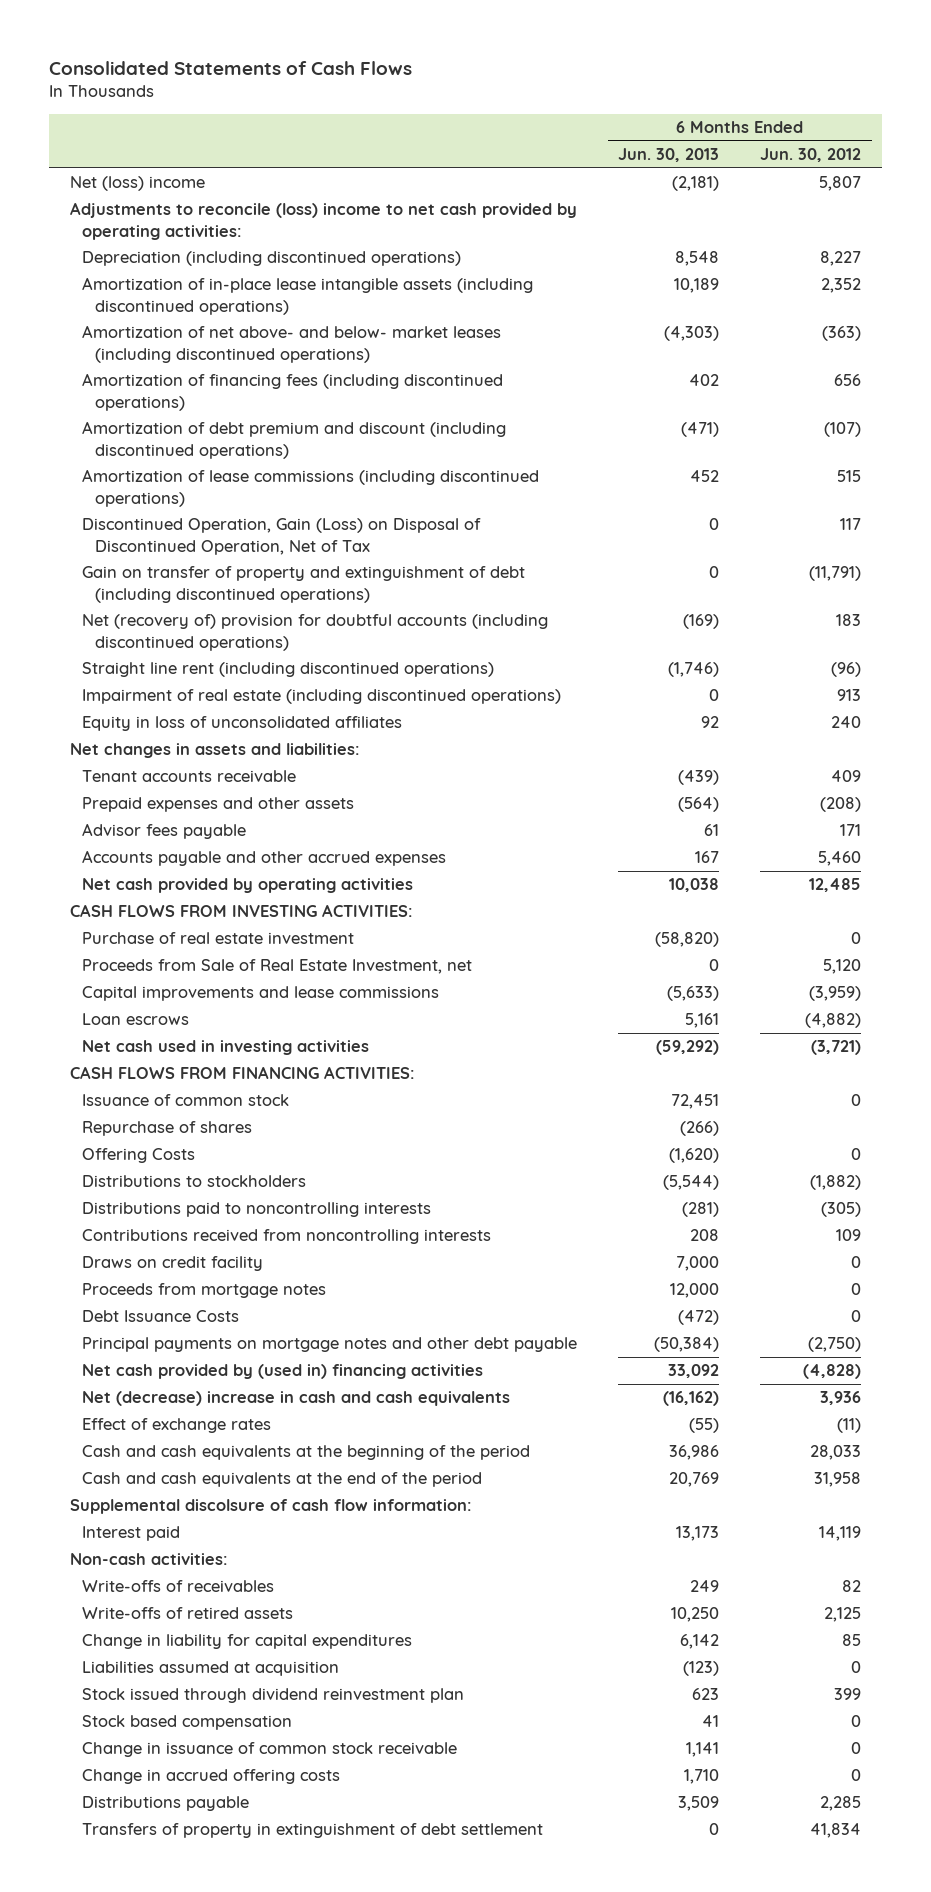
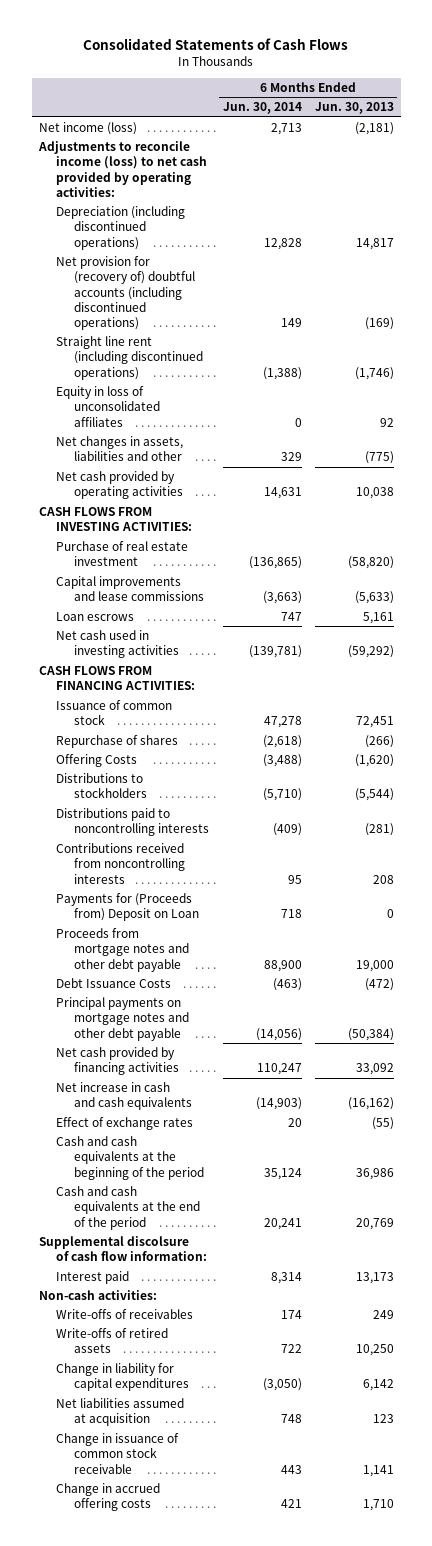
- | 6 Months Ended Jun. 30, 2013 | 6 Months Ended Jun. 30, 2012
+ | 6 Months Ended Jun. 30, 2014 | 6 Months Ended Jun. 30, 2013
- Net (loss) income | (2,181) | 5,807
- Adjustments to reconcile (loss) income to net cash provided by operating activities:
- Depreciation (including discontinued operations) | 8,548 | 8,227
- Amortization of in-place lease intangible assets (including discontinued operations) | 10,189 | 2,352
- Amortization of net above- and below- market leases (including discontinued operations) | (4,303) | (363)
- Amortization of financing fees (including discontinued operations) | 402 | 656
- Amortization of debt premium and discount (including discontinued operations) | (471) | (107)
- Amortization of lease commissions (including discontinued operations) | 452 | 515
- Discontinued Operation, Gain (Loss) on Disposal of Discontinued Operation, Net of Tax | 0 | 117
- Gain on transfer of property and extinguishment of debt (including discontinued operations) | 0 | (11,791)
- Net (recovery of) provision for doubtful accounts (including discontinued operations) | (169) | 183
+ Net income (loss) | 2,713 | (2,181)
+ Adjustments to reconcile income (loss) to net cash provided by operating activities:
+ Depreciation (including discontinued operations) | 12,828 | 14,817
+ Net provision for (recovery of) doubtful accounts (including discontinued operations) | 149 | (169)
- Impairment of real estate (including discontinued operations) | 0 | 913
- Net changes in assets and liabilities:
- Tenant accounts receivable | (439) | 409
- Prepaid expenses and other assets | (564) | (208)
- Advisor fees payable | 61 | 171
- Accounts payable and other accrued expenses | 167 | 5,460
+ Net changes in assets, liabilities and other | 329 | (775)
- Proceeds from Sale of Real Estate Investment, net | 0 | 5,120
- Draws on credit facility | 7,000 | 0
- Proceeds from mortgage notes | 12,000 | 0
+ Payments for (Proceeds from) Deposit on Loan | 718 | 0
+ Proceeds from mortgage notes and other debt payable | 88,900 | 19,000
- Net cash provided by (used in) financing activities | 33,092 | (4,828)
- Net (decrease) increase in cash and cash equivalents | (16,162) | 3,936
+ Net cash provided by financing activities | 110,247 | 33,092
+ Net increase in cash and cash equivalents | (14,903) | (16,162)
- Liabilities assumed at acquisition | (123) | 0
- Stock issued through dividend reinvestment plan | 623 | 399
- Stock based compensation | 41 | 0
+ Net liabilities assumed at acquisition | 748 | 123
- Distributions payable | 3,509 | 2,285
- Transfers of property in extinguishment of debt settlement | 0 | 41,834

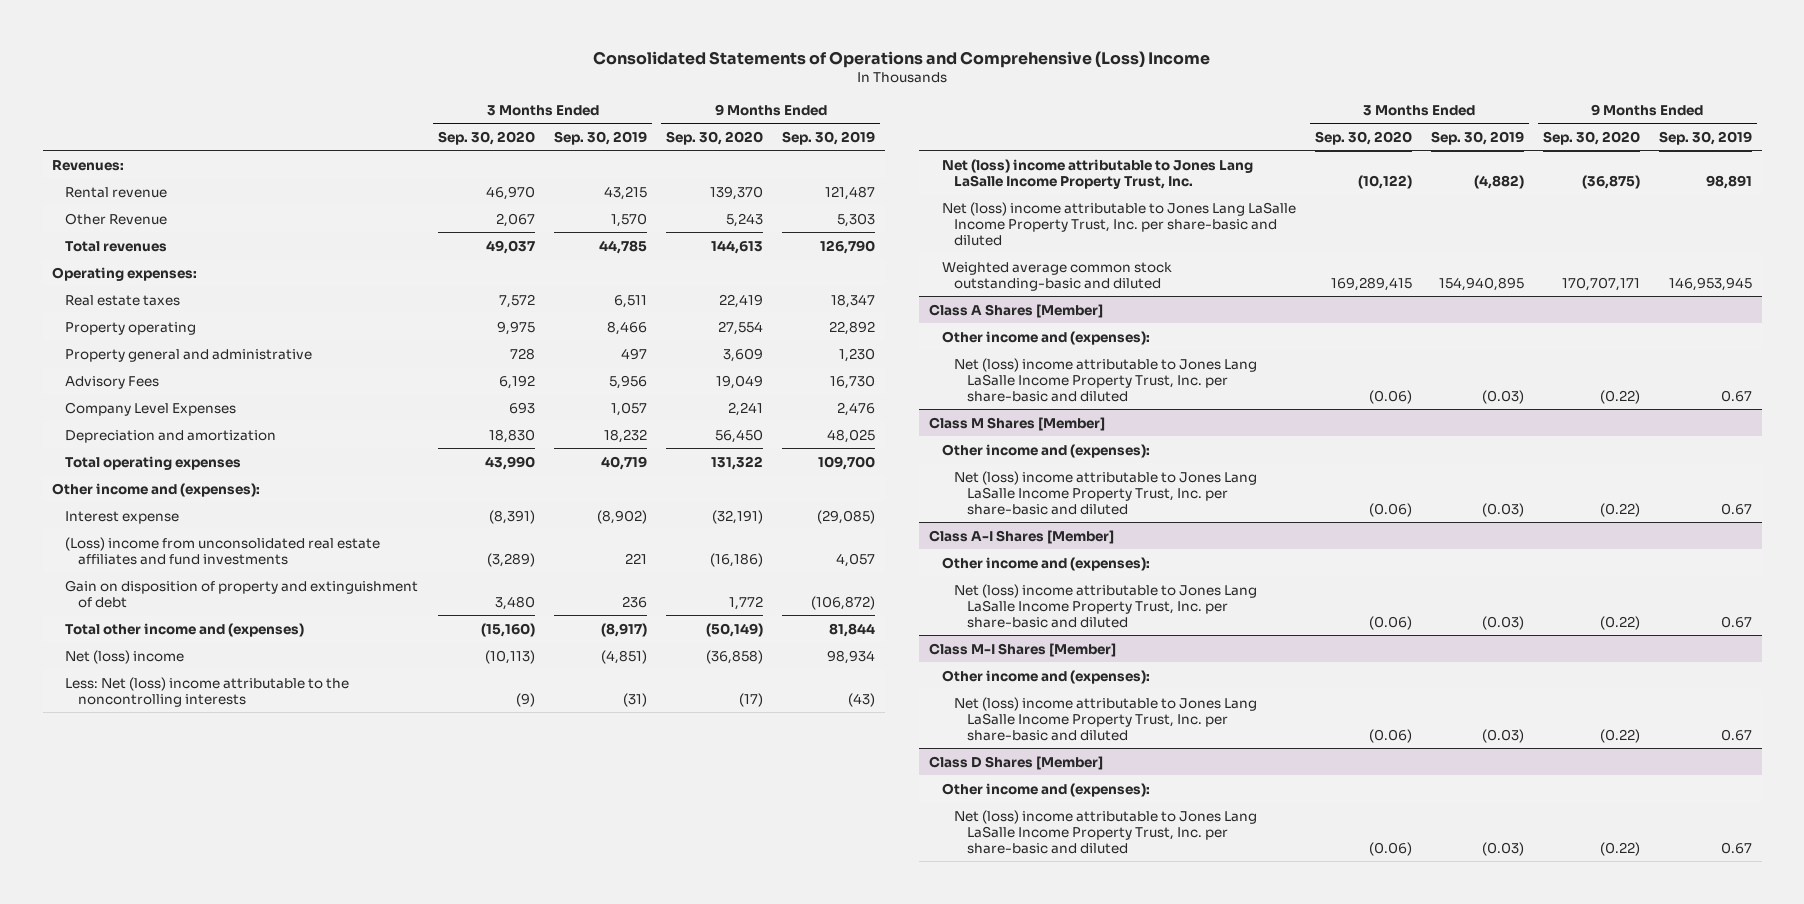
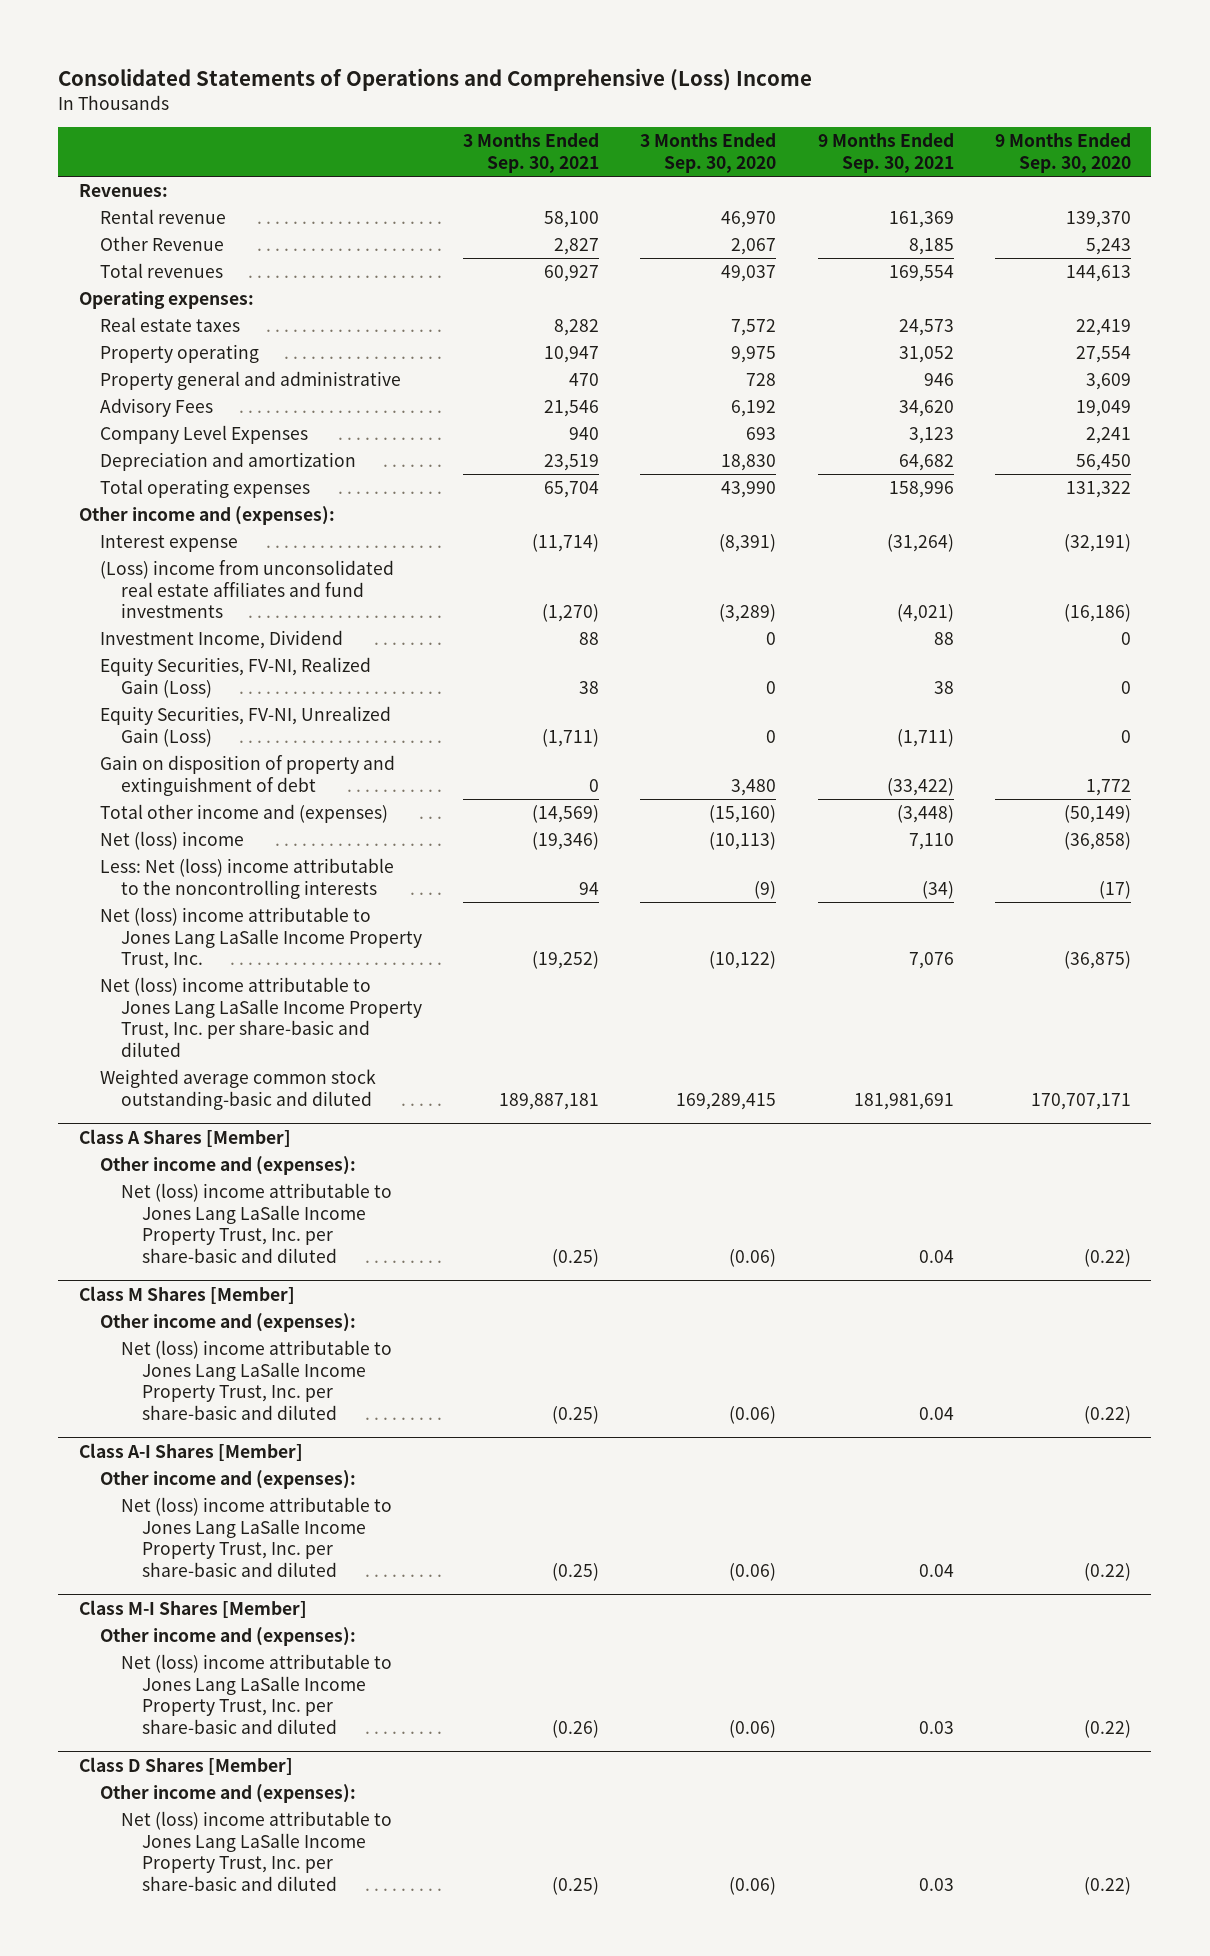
- | 3 Months Ended Sep. 30, 2020 | 3 Months Ended Sep. 30, 2019 | 9 Months Ended Sep. 30, 2020 | 9 Months Ended Sep. 30, 2019
+ | 3 Months Ended Sep. 30, 2021 | 3 Months Ended Sep. 30, 2020 | 9 Months Ended Sep. 30, 2021 | 9 Months Ended Sep. 30, 2020
+ Investment Income, Dividend | 88 | 0 | 88 | 0
+ Equity Securities, FV-NI, Realized Gain (Loss) | 38 | 0 | 38 | 0
+ Equity Securities, FV-NI, Unrealized Gain (Loss) | (1,711) | 0 | (1,711) | 0

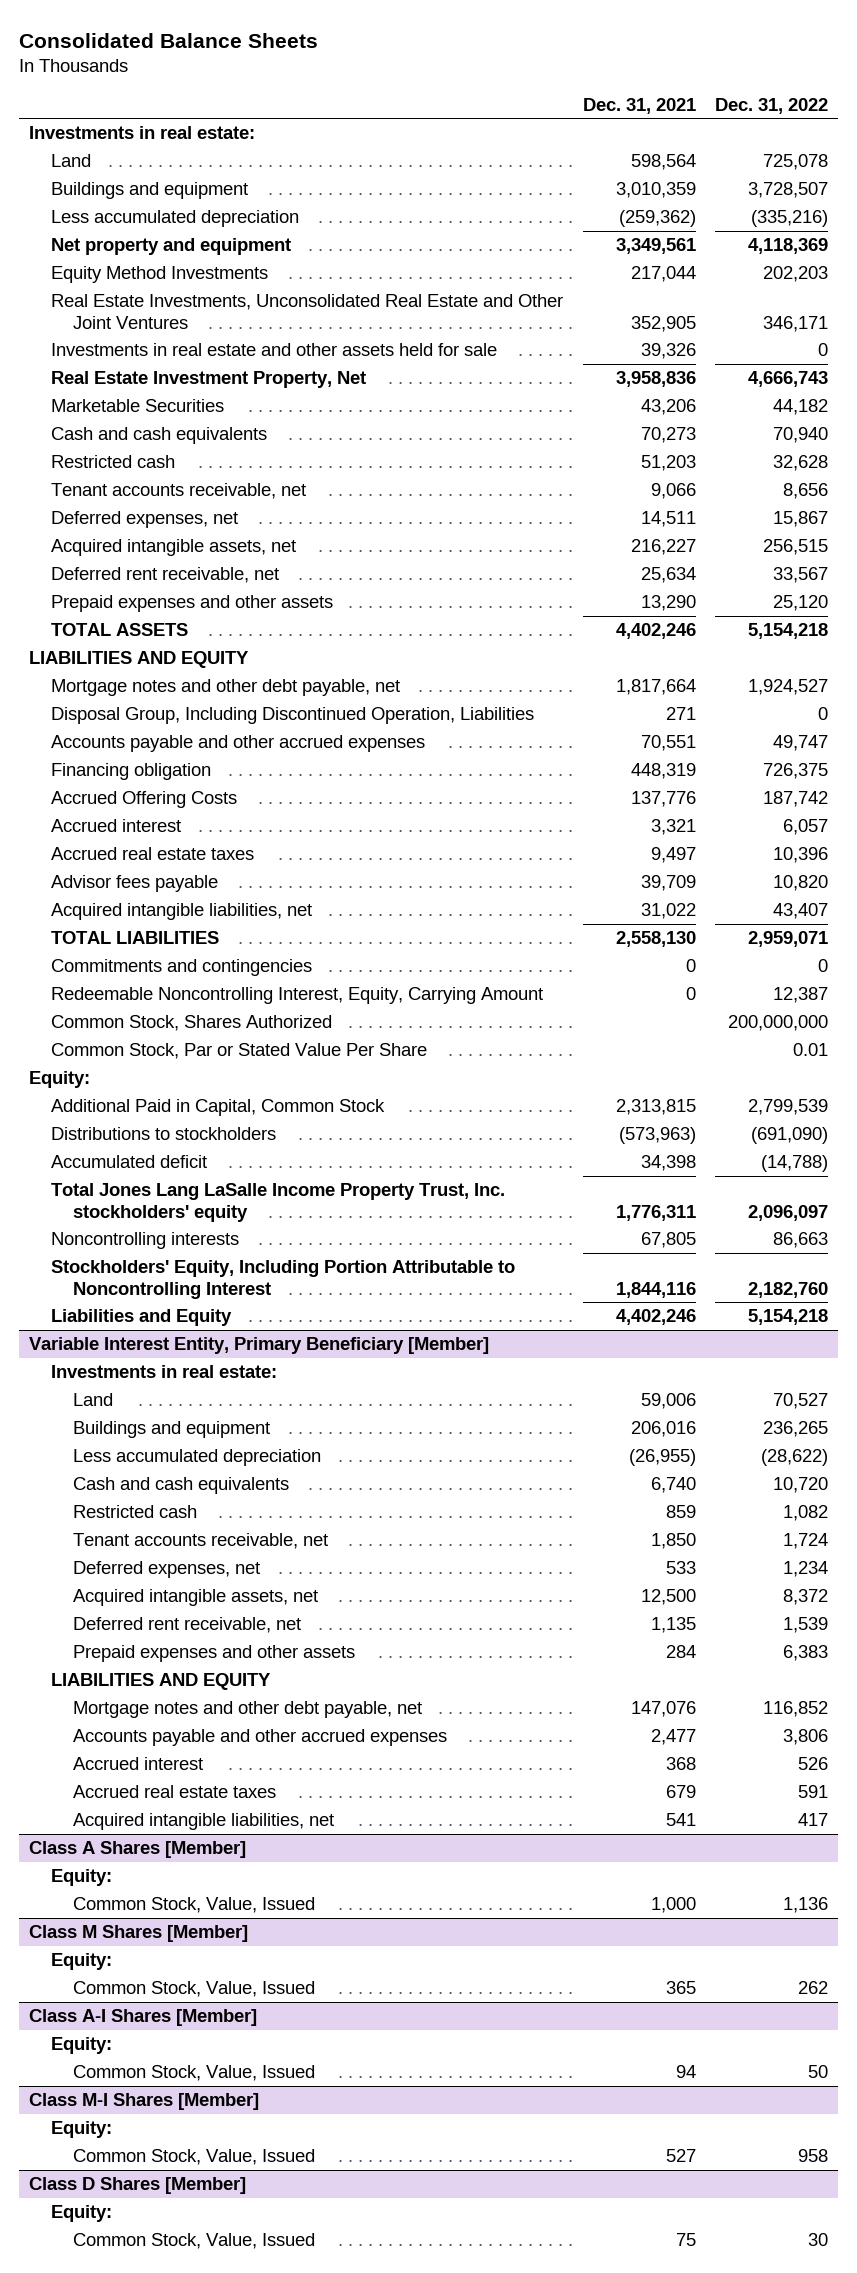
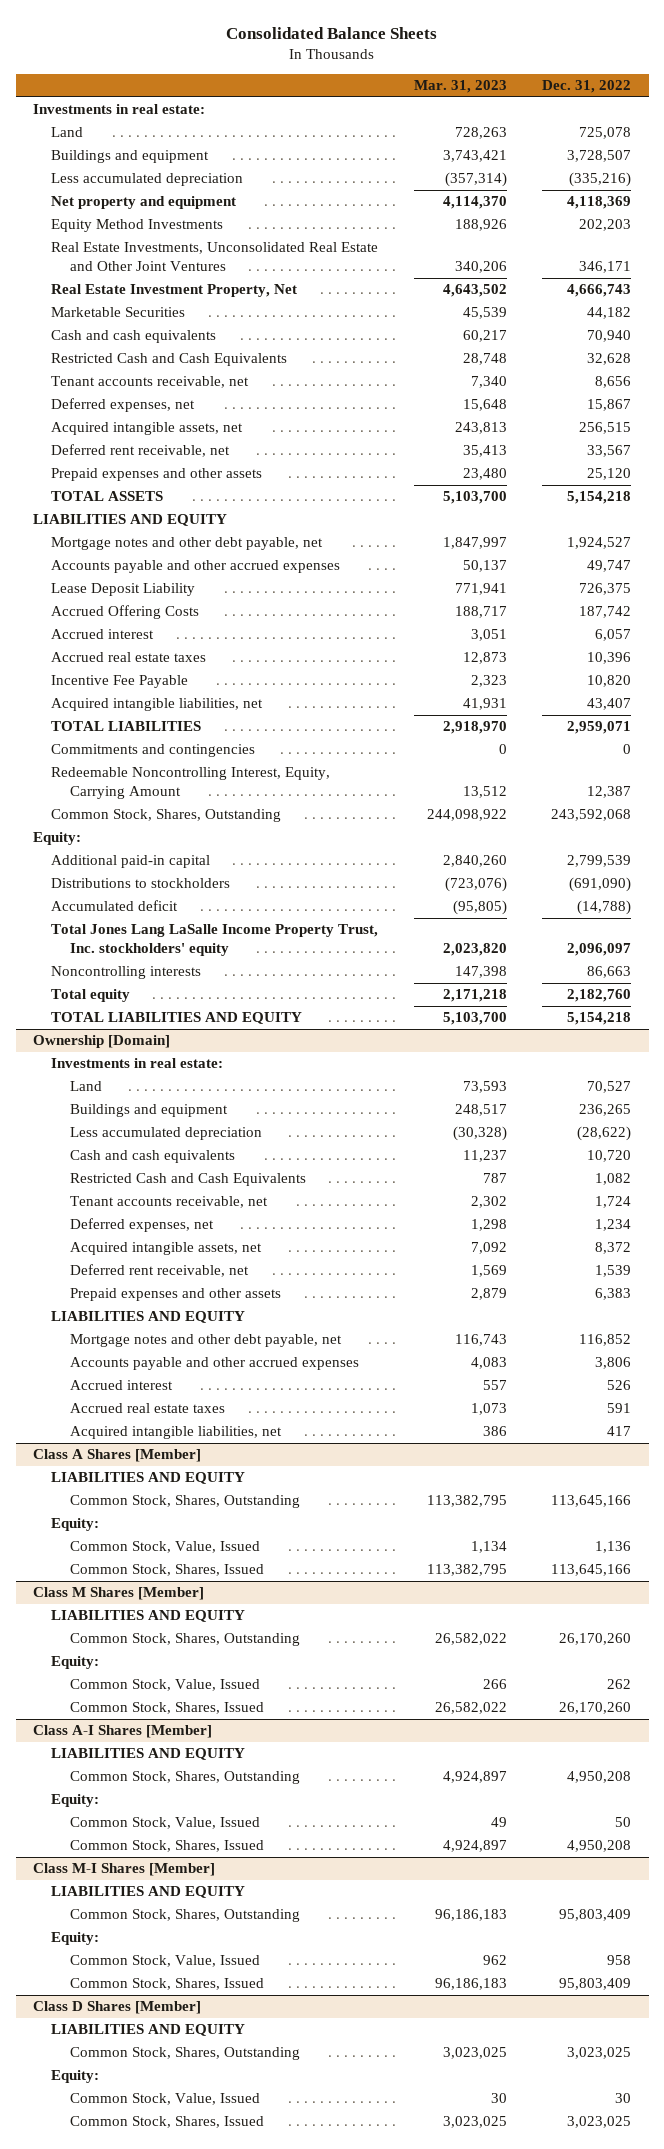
- | Dec. 31, 2021 | Dec. 31, 2022
+ | Mar. 31, 2023 | Dec. 31, 2022
- Investments in real estate and other assets held for sale | 39,326 | 0
- Restricted cash | 51,203 | 32,628
+ Restricted Cash and Cash Equivalents | 28,748 | 32,628
- Disposal Group, Including Discontinued Operation, Liabilities | 271 | 0
- Financing obligation | 448,319 | 726,375
+ Lease Deposit Liability | 771,941 | 726,375
- Advisor fees payable | 39,709 | 10,820
+ Incentive Fee Payable | 2,323 | 10,820
- Common Stock, Shares Authorized | | 200,000,000
- Common Stock, Par or Stated Value Per Share | | 0.01
+ Common Stock, Shares, Outstanding | 244,098,922 | 243,592,068
- Additional Paid in Capital, Common Stock | 2,313,815 | 2,799,539
+ Additional paid-in capital | 2,840,260 | 2,799,539
- Stockholders' Equity, Including Portion Attributable to Noncontrolling Interest | 1,844,116 | 2,182,760
- Liabilities and Equity | 4,402,246 | 5,154,218
- Variable Interest Entity, Primary Beneficiary [Member]
+ Total equity | 2,171,218 | 2,182,760
+ TOTAL LIABILITIES AND EQUITY | 5,103,700 | 5,154,218
+ Ownership [Domain]
- Restricted cash | 859 | 1,082
+ Restricted Cash and Cash Equivalents | 787 | 1,082
@ Class A Shares [Member]
+ LIABILITIES AND EQUITY
+ Common Stock, Shares, Outstanding | 113,382,795 | 113,645,166
+ Common Stock, Shares, Issued | 113,382,795 | 113,645,166
@ Class M Shares [Member]
+ LIABILITIES AND EQUITY
+ Common Stock, Shares, Outstanding | 26,582,022 | 26,170,260
+ Common Stock, Shares, Issued | 26,582,022 | 26,170,260
@ Class A-I Shares [Member]
+ LIABILITIES AND EQUITY
+ Common Stock, Shares, Outstanding | 4,924,897 | 4,950,208
+ Common Stock, Shares, Issued | 4,924,897 | 4,950,208
@ Class M-I Shares [Member]
+ LIABILITIES AND EQUITY
+ Common Stock, Shares, Outstanding | 96,186,183 | 95,803,409
+ Common Stock, Shares, Issued | 96,186,183 | 95,803,409
@ Class D Shares [Member]
+ LIABILITIES AND EQUITY
+ Common Stock, Shares, Outstanding | 3,023,025 | 3,023,025
+ Common Stock, Shares, Issued | 3,023,025 | 3,023,025

